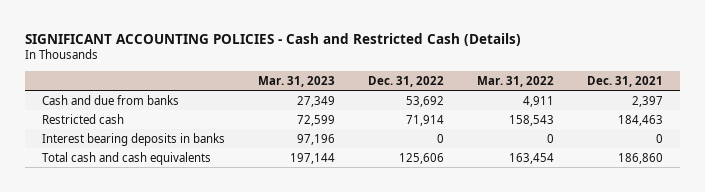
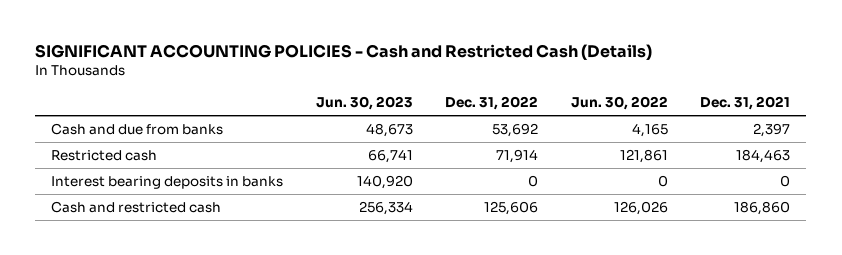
- | Mar. 31, 2023 | Dec. 31, 2022 | Mar. 31, 2022 | Dec. 31, 2021
+ | Jun. 30, 2023 | Dec. 31, 2022 | Jun. 30, 2022 | Dec. 31, 2021
- Total cash and cash equivalents | 197,144 | 125,606 | 163,454 | 186,860
+ Cash and restricted cash | 256,334 | 125,606 | 126,026 | 186,860

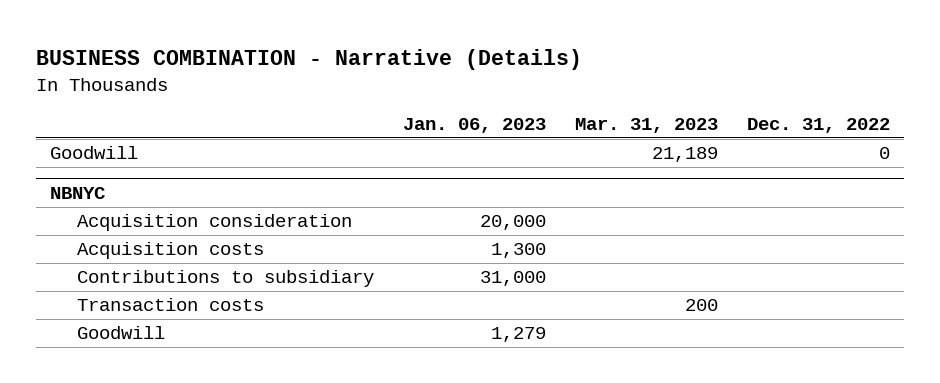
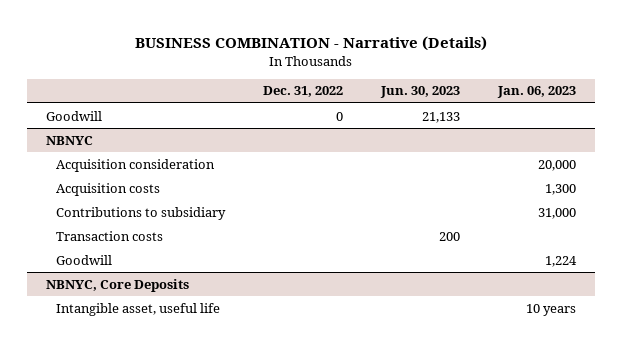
- | Jan. 06, 2023 | Mar. 31, 2023 | Dec. 31, 2022
+ | Dec. 31, 2022 | Jun. 30, 2023 | Jan. 06, 2023
@ NBNYC
- Goodwill | 1,279 | |
+ Goodwill | | | 1,224
+ NBNYC, Core Deposits
+ Intangible asset, useful life | | | 10 years

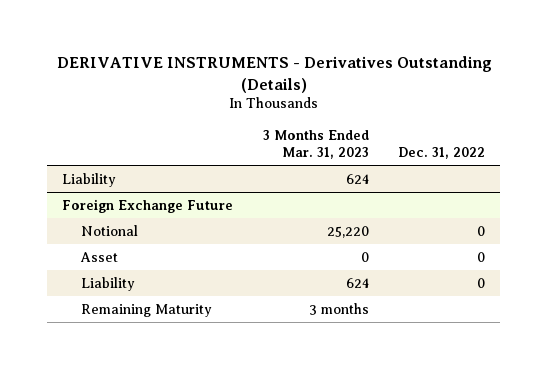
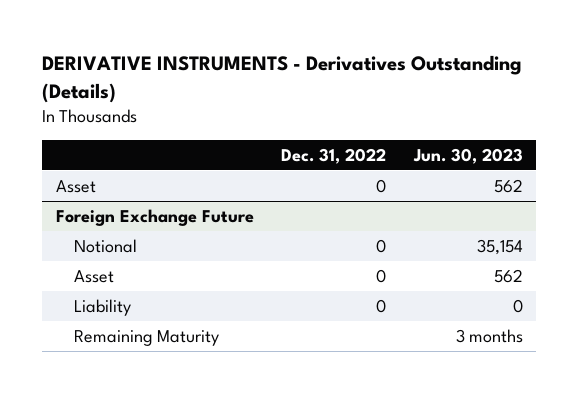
- | 3 Months Ended Mar. 31, 2023 | Dec. 31, 2022
+ | Dec. 31, 2022 | Jun. 30, 2023
- Liability | 624 |
+ Asset | 0 | 562

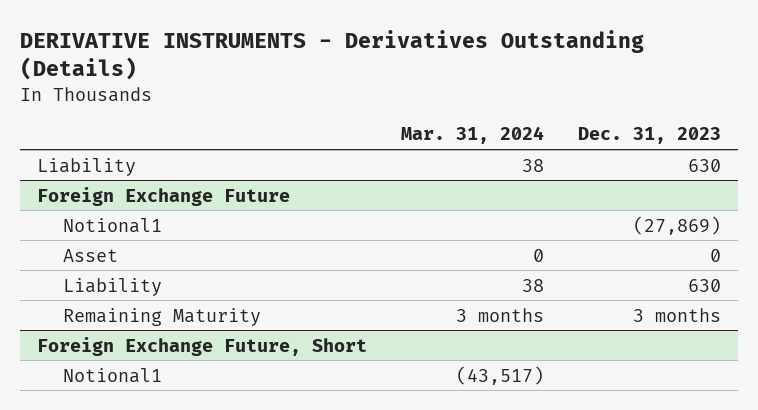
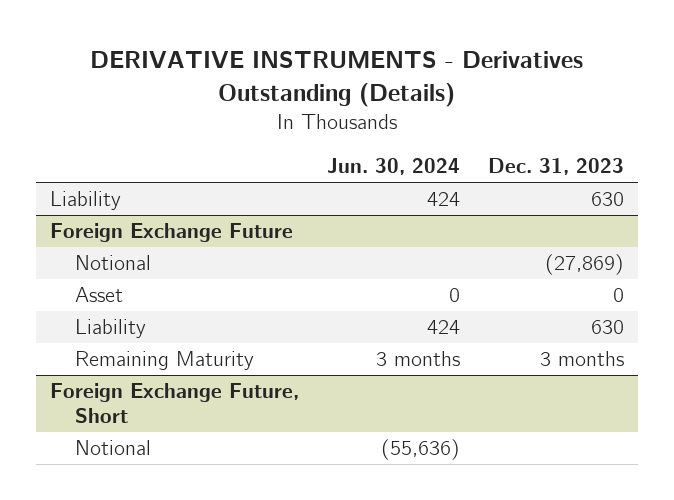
- | Mar. 31, 2024 | Dec. 31, 2023
+ | Jun. 30, 2024 | Dec. 31, 2023
@ Foreign Exchange Future
- Notional1 | | (27,869)
+ Notional | | (27,869)
@ Foreign Exchange Future, Short
- Notional1 | (43,517) |
+ Notional | (55,636) |

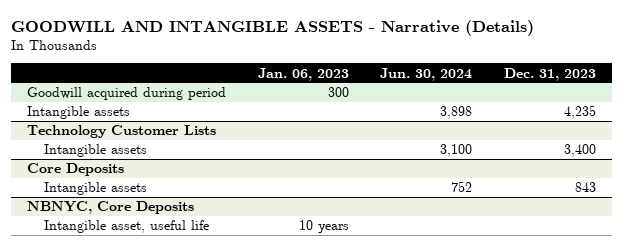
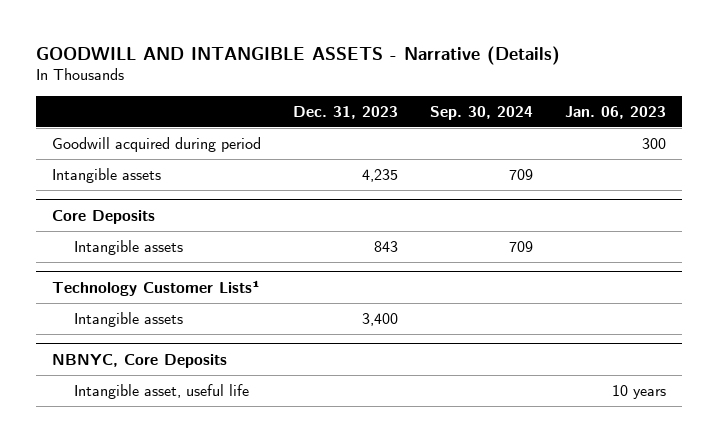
- | Jan. 06, 2023 | Jun. 30, 2024 | Dec. 31, 2023
+ | Dec. 31, 2023 | Sep. 30, 2024 | Jan. 06, 2023
- Technology Customer Lists
- Intangible assets | | 3,100 | 3,400
+ Technology Customer Lists¹
+ Intangible assets | 3,400 | |

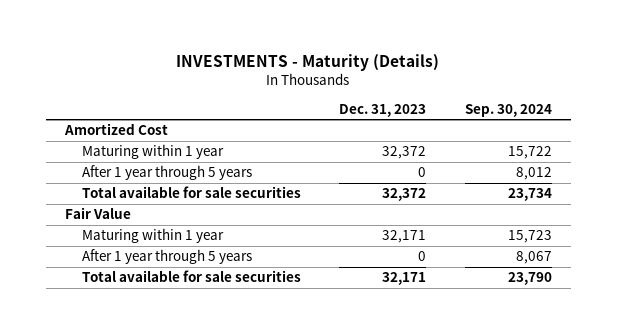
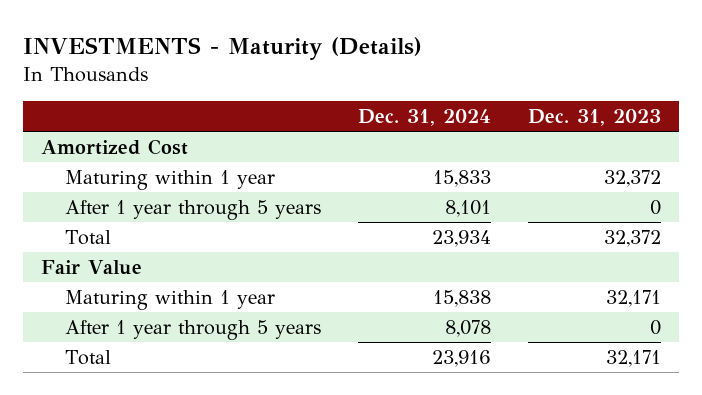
- | Dec. 31, 2023 | Sep. 30, 2024
+ | Dec. 31, 2024 | Dec. 31, 2023
- Total available for sale securities | 32,372 | 23,734
+ Total | 23,934 | 32,372
- Total available for sale securities | 32,171 | 23,790
+ Total | 23,916 | 32,171

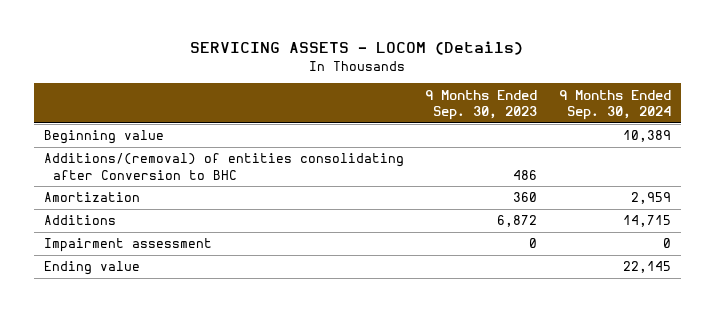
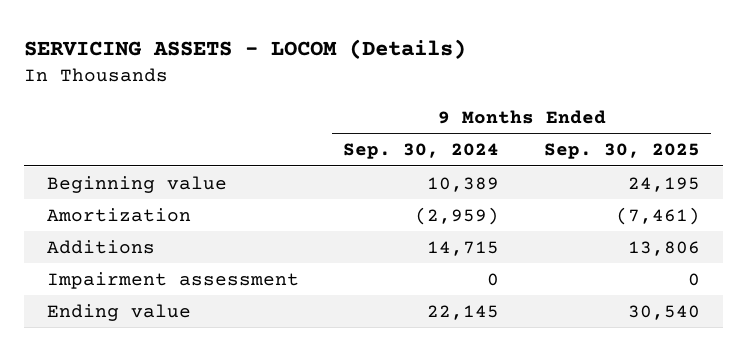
- | 9 Months Ended Sep. 30, 2023 | 9 Months Ended Sep. 30, 2024
+ | 9 Months Ended Sep. 30, 2024 | 9 Months Ended Sep. 30, 2025
- Additions/(removal) of entities consolidating after Conversion to BHC | 486 |
- Amortization | 360 | 2,959
+ Amortization | (2,959) | (7,461)

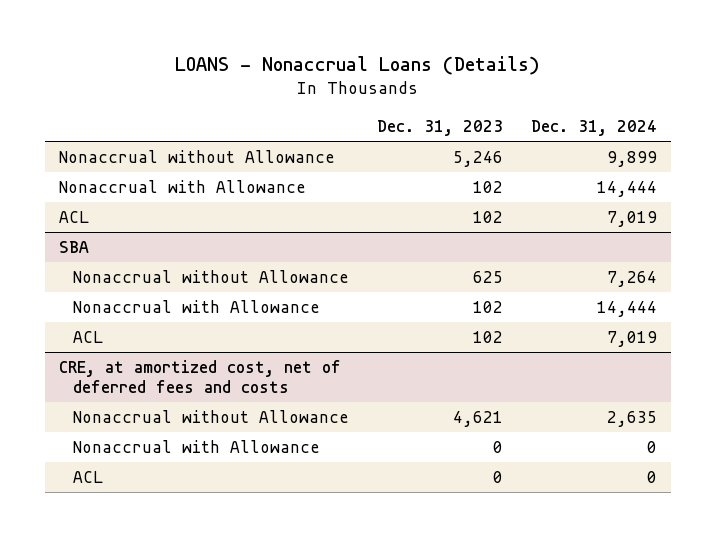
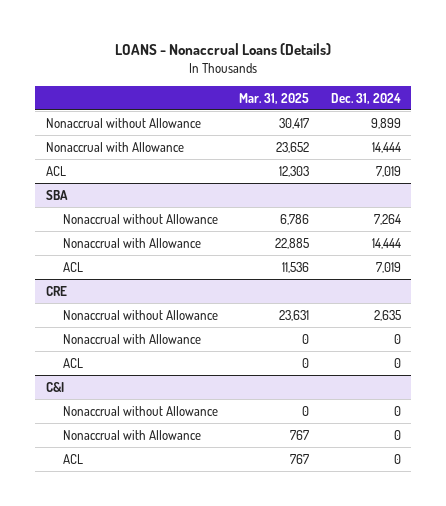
- | Dec. 31, 2023 | Dec. 31, 2024
+ | Mar. 31, 2025 | Dec. 31, 2024
- CRE, at amortized cost, net of deferred fees and costs
+ CRE
+ C&I
+ Nonaccrual without Allowance | 0 | 0
+ Nonaccrual with Allowance | 767 | 0
+ ACL | 767 | 0

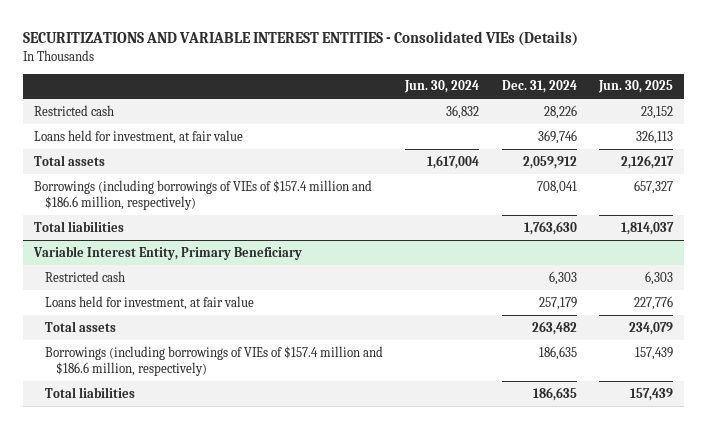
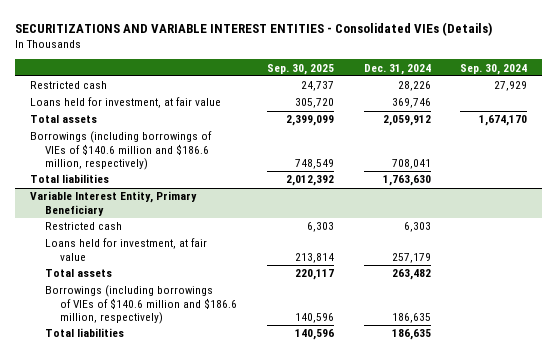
- | Jun. 30, 2024 | Dec. 31, 2024 | Jun. 30, 2025
+ | Sep. 30, 2025 | Dec. 31, 2024 | Sep. 30, 2024
- Borrowings (including borrowings of VIEs of $157.4 million and $186.6 million, respectively) | | 708,041 | 657,327
+ Borrowings (including borrowings of VIEs of $140.6 million and $186.6 million, respectively) | 748,549 | 708,041 |
@ Variable Interest Entity, Primary Beneficiary
- Borrowings (including borrowings of VIEs of $157.4 million and $186.6 million, respectively) | | 186,635 | 157,439
+ Borrowings (including borrowings of VIEs of $140.6 million and $186.6 million, respectively) | 140,596 | 186,635 |

